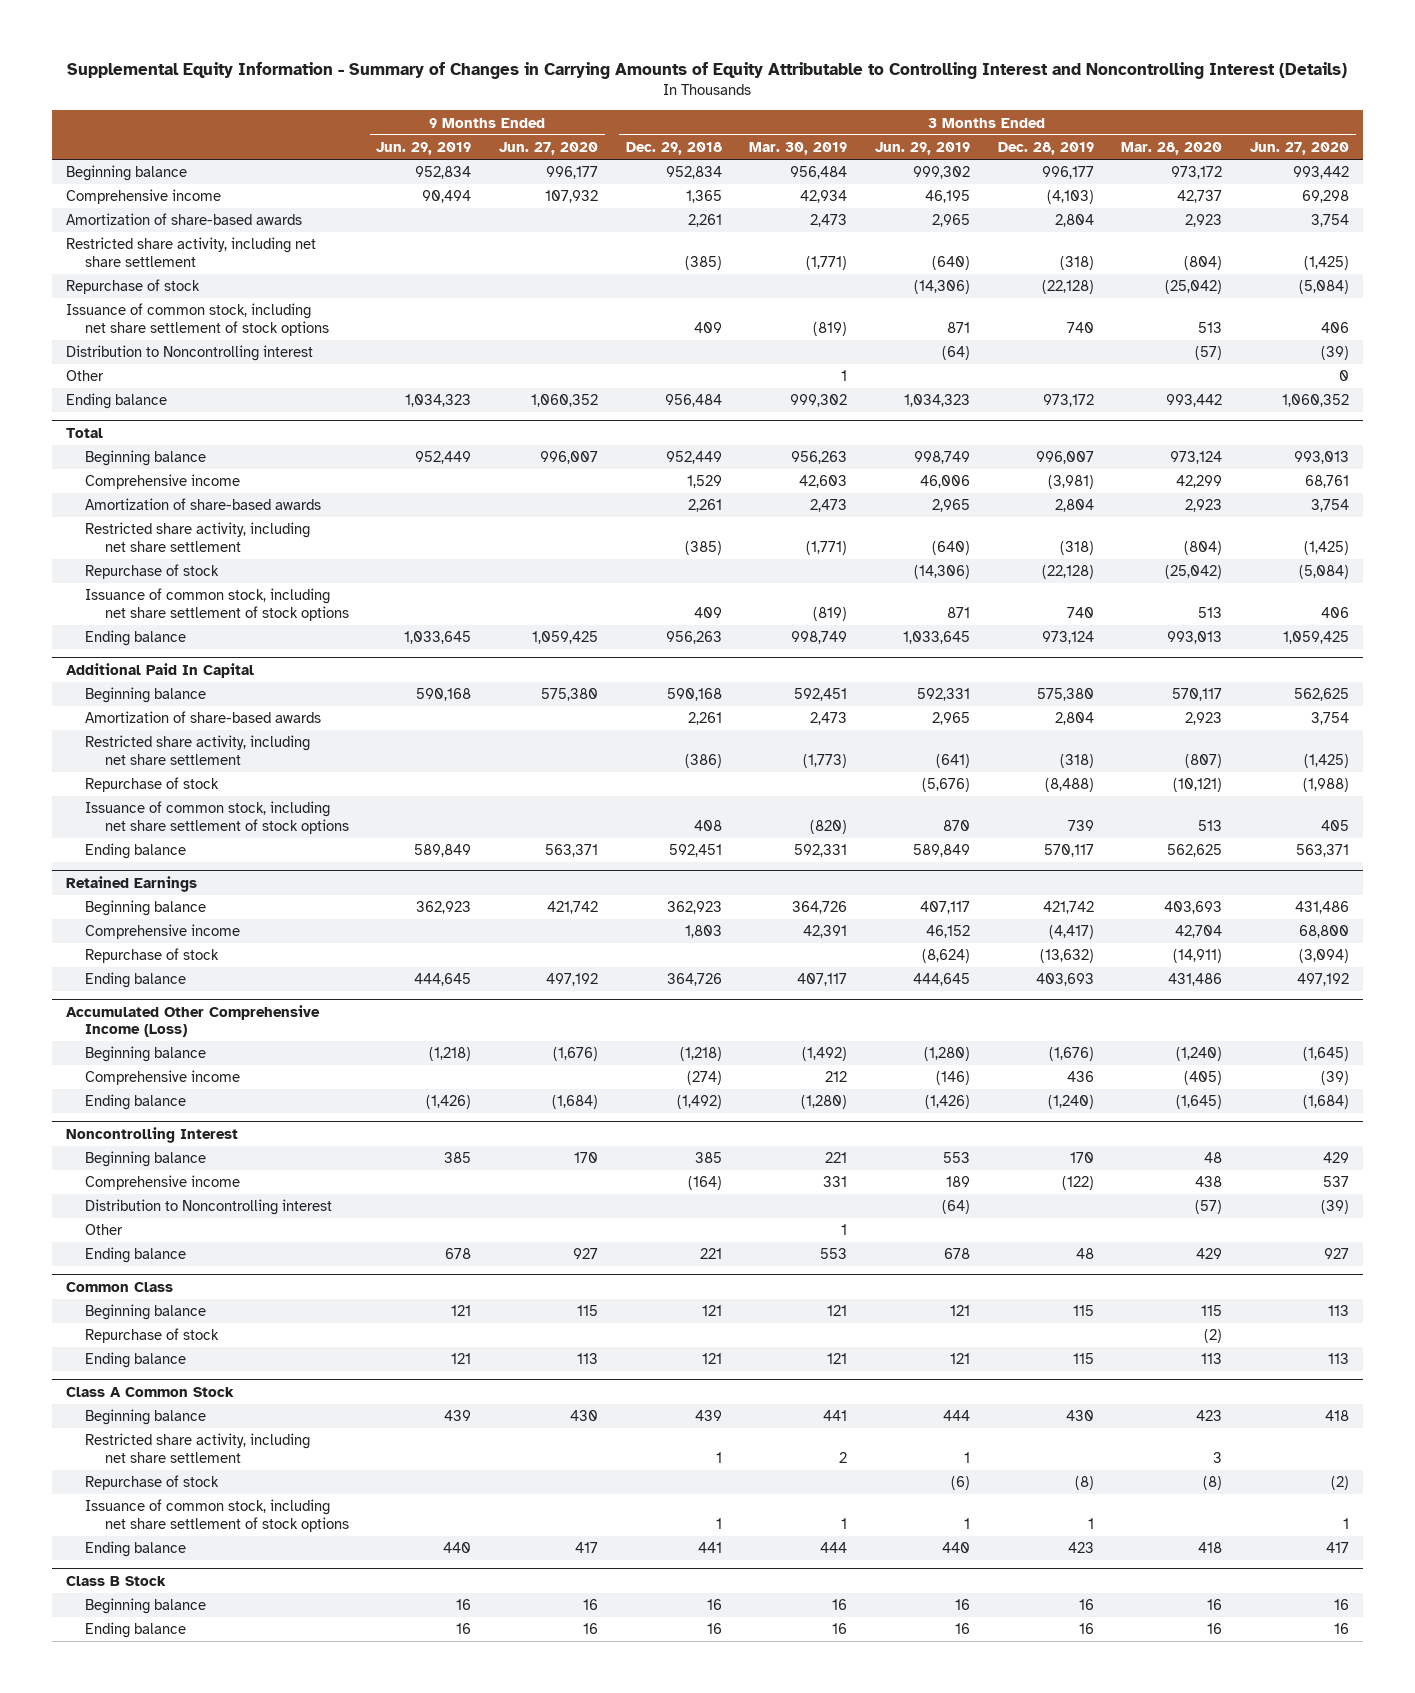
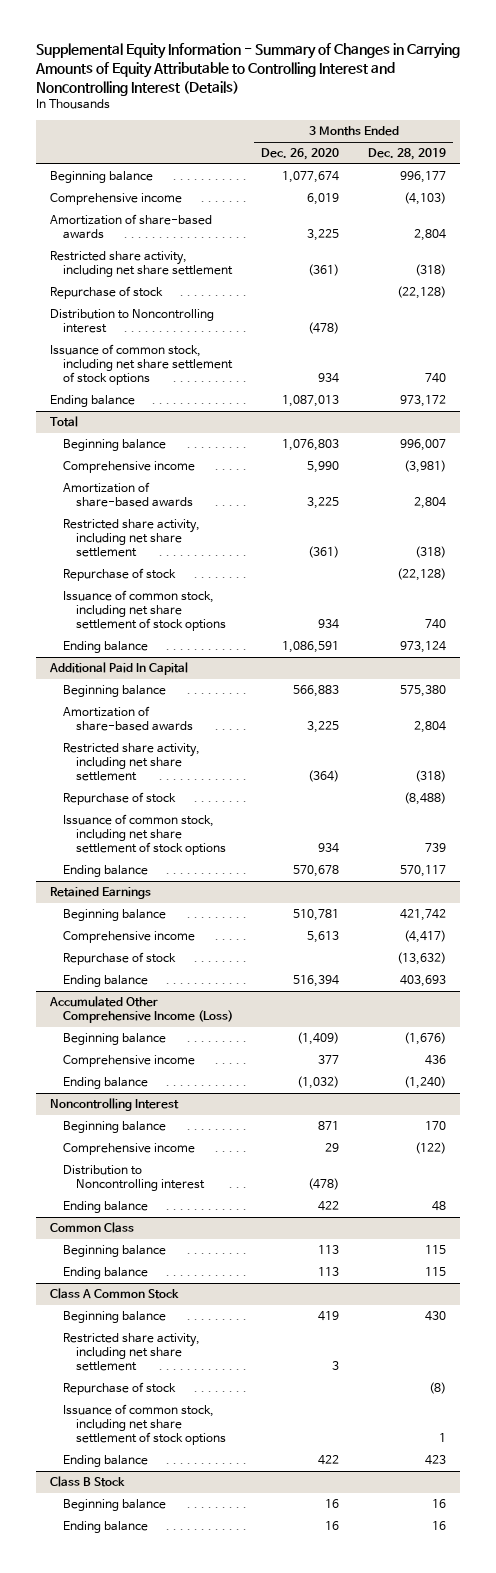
- | 9 Months Ended Jun. 29, 2019 | 9 Months Ended Jun. 27, 2020 | 3 Months Ended Dec. 29, 2018 | 3 Months Ended Mar. 30, 2019 | 3 Months Ended Jun. 29, 2019 | 3 Months Ended Dec. 28, 2019 | 3 Months Ended Mar. 28, 2020 | 3 Months Ended Jun. 27, 2020
+ | 3 Months Ended Dec. 26, 2020 | 3 Months Ended Dec. 28, 2019
- Other | | | | 1 | | | | 0
moved down: Issuance of common stock, including net share settlement of stock options | 934 | 740
@ Noncontrolling Interest
- Other | | | | 1 | | | |
@ Common Class
- Repurchase of stock | | | | | | | (2) |

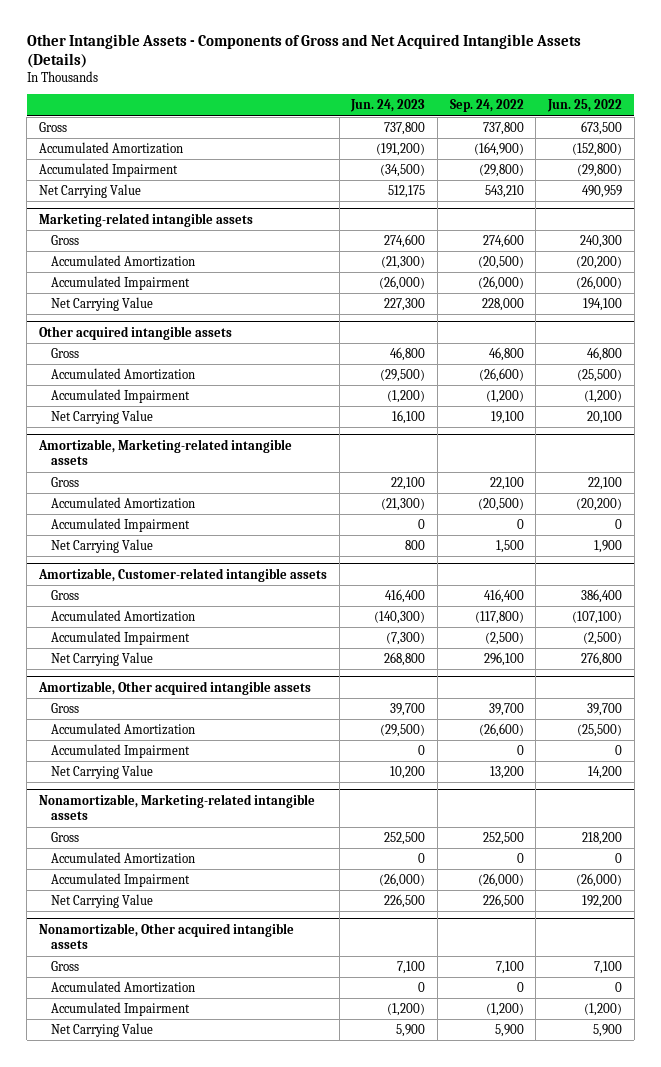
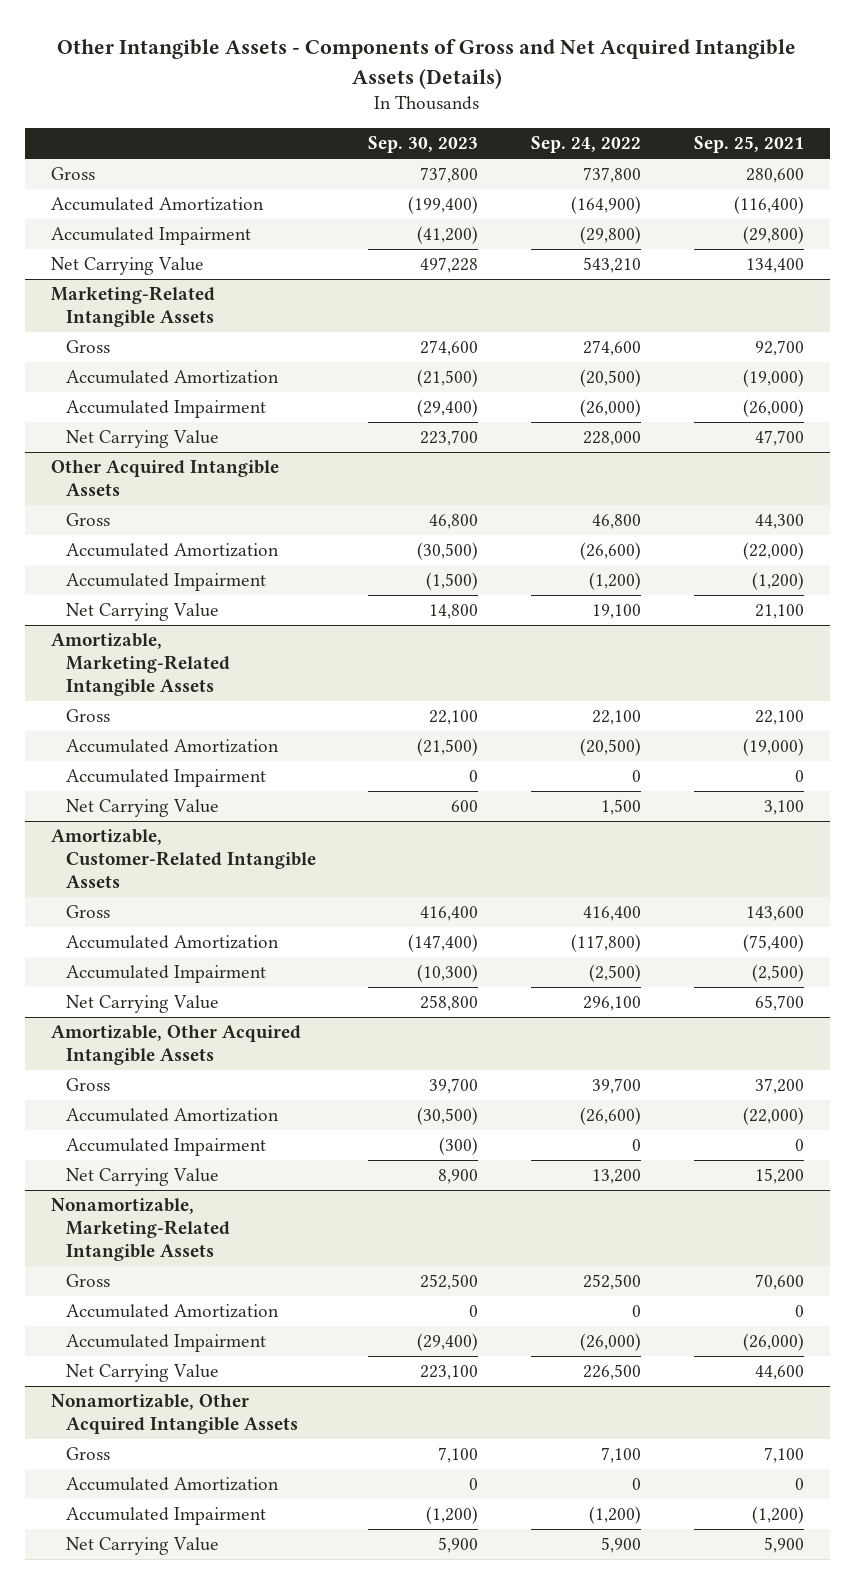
- | Jun. 24, 2023 | Sep. 24, 2022 | Jun. 25, 2022
+ | Sep. 30, 2023 | Sep. 24, 2022 | Sep. 25, 2021
- Marketing-related intangible assets
+ Marketing-Related Intangible Assets
- Other acquired intangible assets
+ Other Acquired Intangible Assets
- Amortizable, Marketing-related intangible assets
+ Amortizable, Marketing-Related Intangible Assets
- Amortizable, Customer-related intangible assets
+ Amortizable, Customer-Related Intangible Assets
- Amortizable, Other acquired intangible assets
+ Amortizable, Other Acquired Intangible Assets
- Nonamortizable, Marketing-related intangible assets
+ Nonamortizable, Marketing-Related Intangible Assets
- Nonamortizable, Other acquired intangible assets
+ Nonamortizable, Other Acquired Intangible Assets

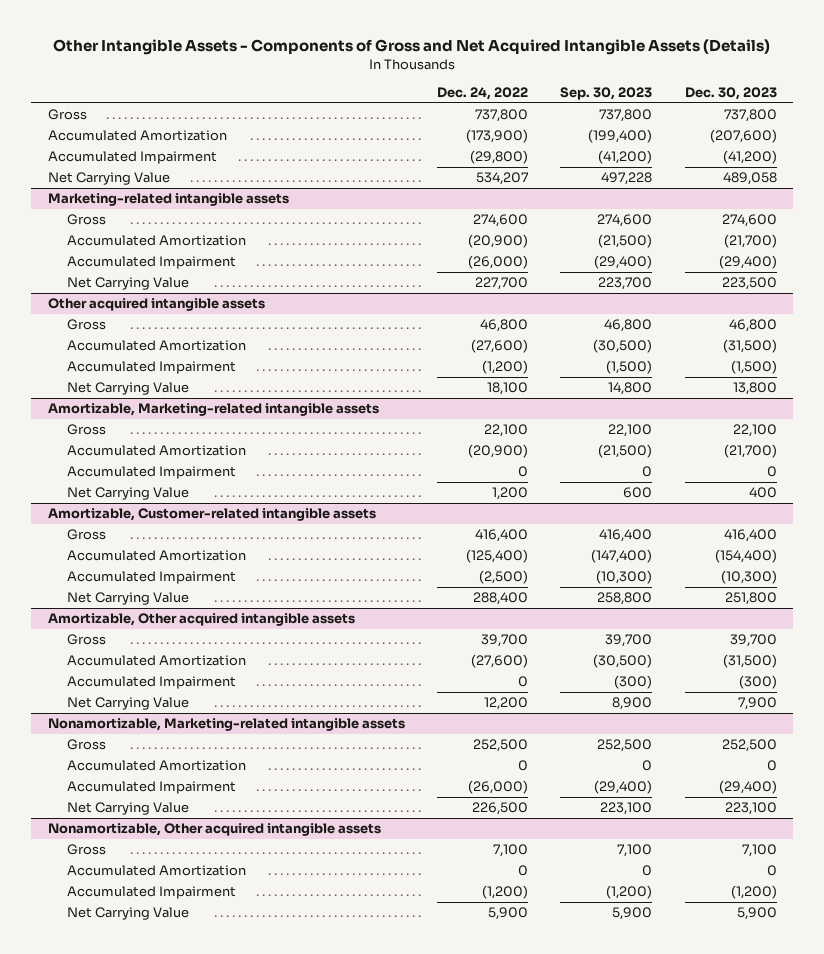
- | Sep. 30, 2023 | Sep. 24, 2022 | Sep. 25, 2021
+ | Dec. 24, 2022 | Sep. 30, 2023 | Dec. 30, 2023
- Marketing-Related Intangible Assets
+ Marketing-related intangible assets
- Other Acquired Intangible Assets
+ Other acquired intangible assets
- Amortizable, Marketing-Related Intangible Assets
+ Amortizable, Marketing-related intangible assets
- Amortizable, Customer-Related Intangible Assets
+ Amortizable, Customer-related intangible assets
- Amortizable, Other Acquired Intangible Assets
+ Amortizable, Other acquired intangible assets
- Nonamortizable, Marketing-Related Intangible Assets
+ Nonamortizable, Marketing-related intangible assets
- Nonamortizable, Other Acquired Intangible Assets
+ Nonamortizable, Other acquired intangible assets

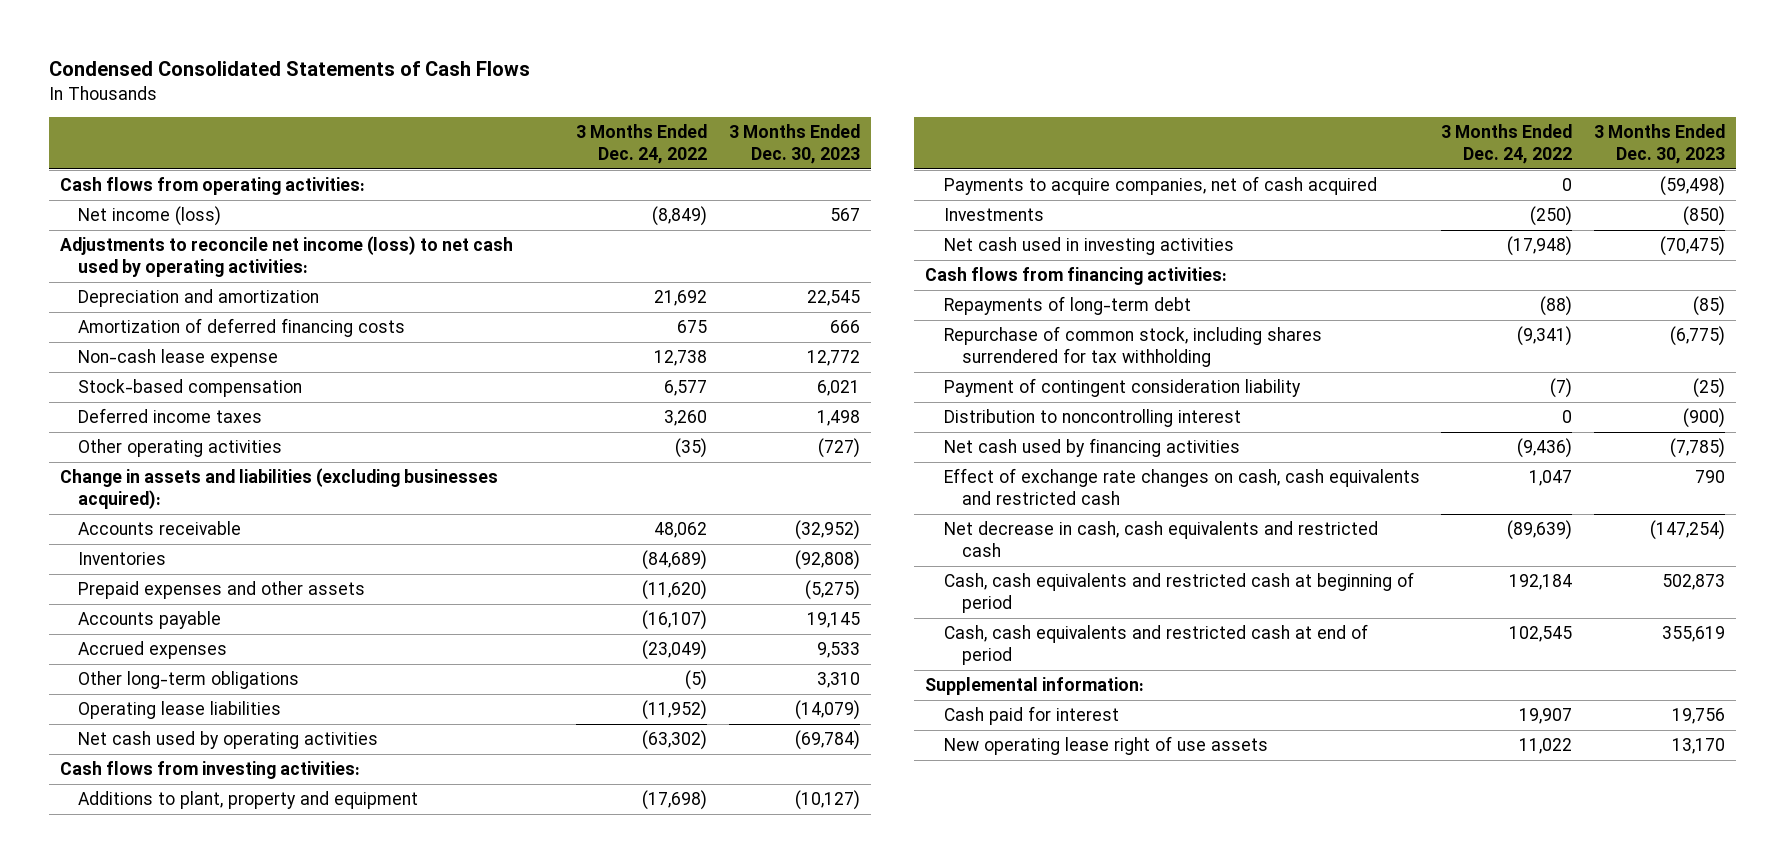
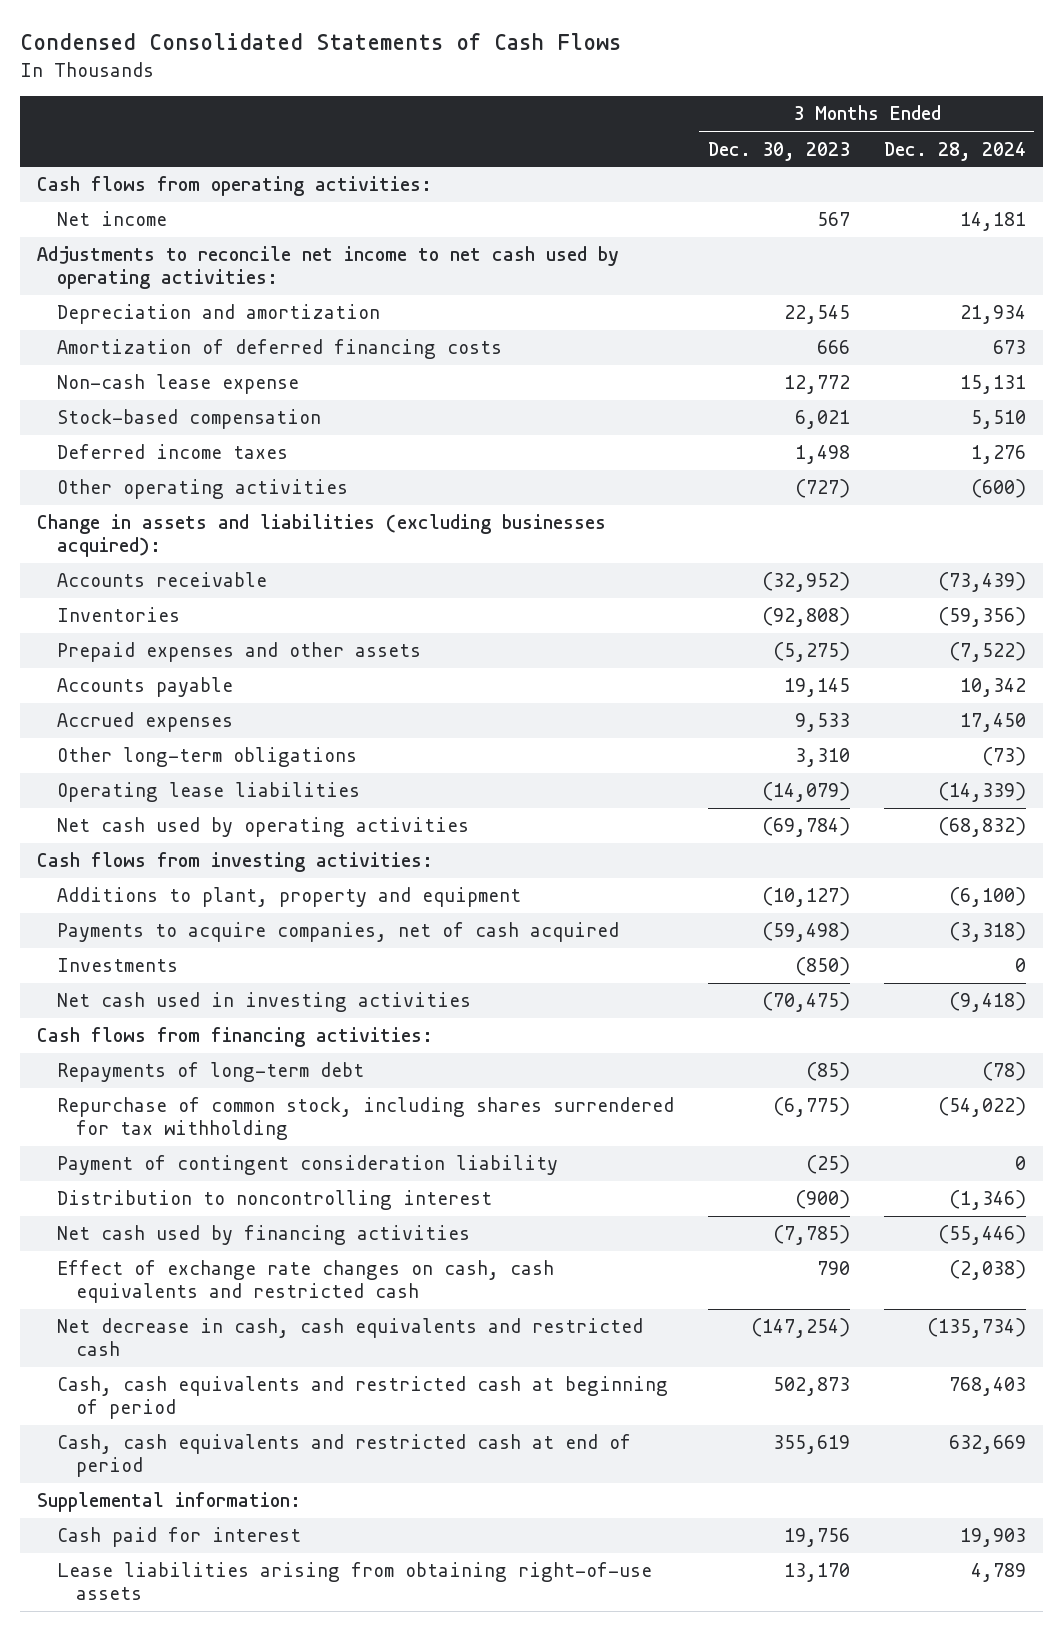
- | 3 Months Ended Dec. 24, 2022 | 3 Months Ended Dec. 30, 2023
+ | 3 Months Ended Dec. 30, 2023 | 3 Months Ended Dec. 28, 2024
- Net income (loss) | (8,849) | 567
- Adjustments to reconcile net income (loss) to net cash used by operating activities:
+ Net income | 567 | 14,181
+ Adjustments to reconcile net income to net cash used by operating activities:
- New operating lease right of use assets | 11,022 | 13,170
+ Lease liabilities arising from obtaining right-of-use assets | 13,170 | 4,789

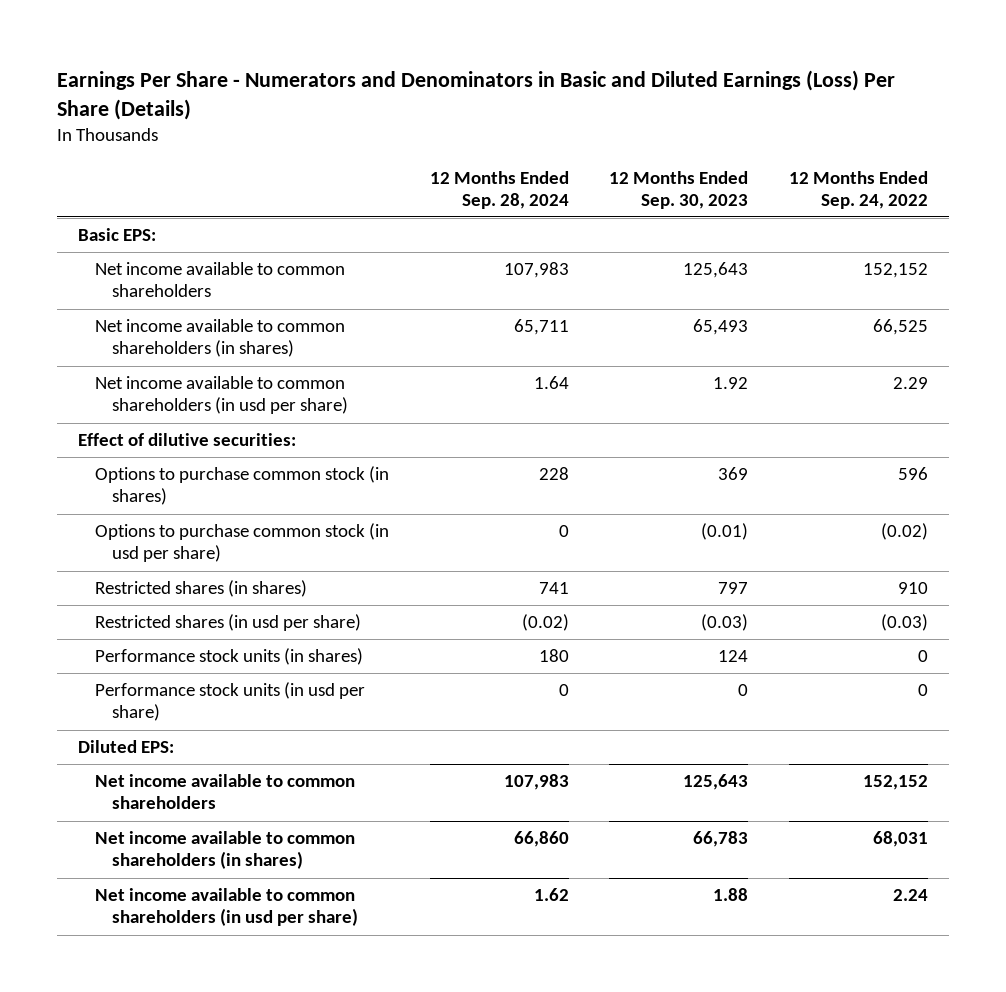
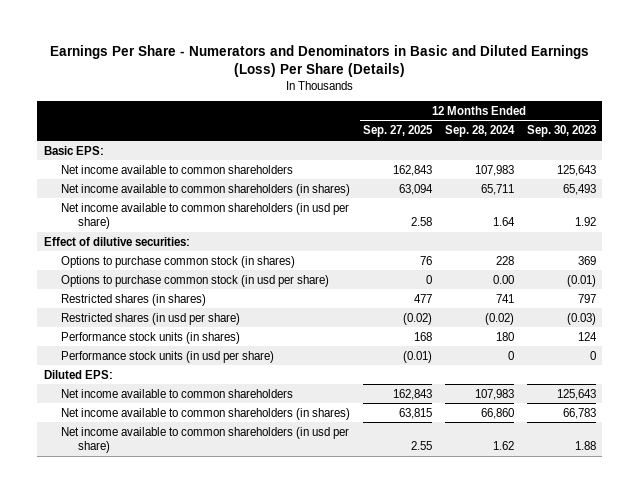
- | 12 Months Ended Sep. 28, 2024 | 12 Months Ended Sep. 30, 2023 | 12 Months Ended Sep. 24, 2022
+ | 12 Months Ended Sep. 27, 2025 | 12 Months Ended Sep. 28, 2024 | 12 Months Ended Sep. 30, 2023
- Options to purchase common stock (in usd per share) | 0 | (0.01) | (0.02)
+ Options to purchase common stock (in usd per share) | 0 | 0.00 | (0.01)

